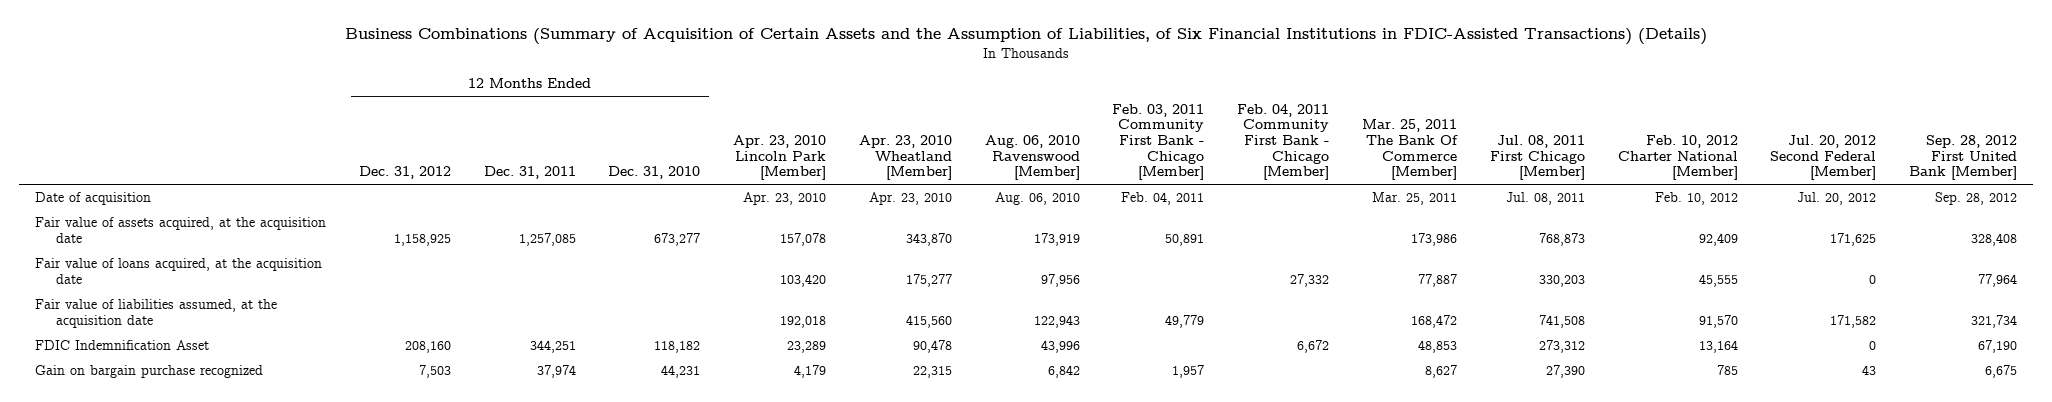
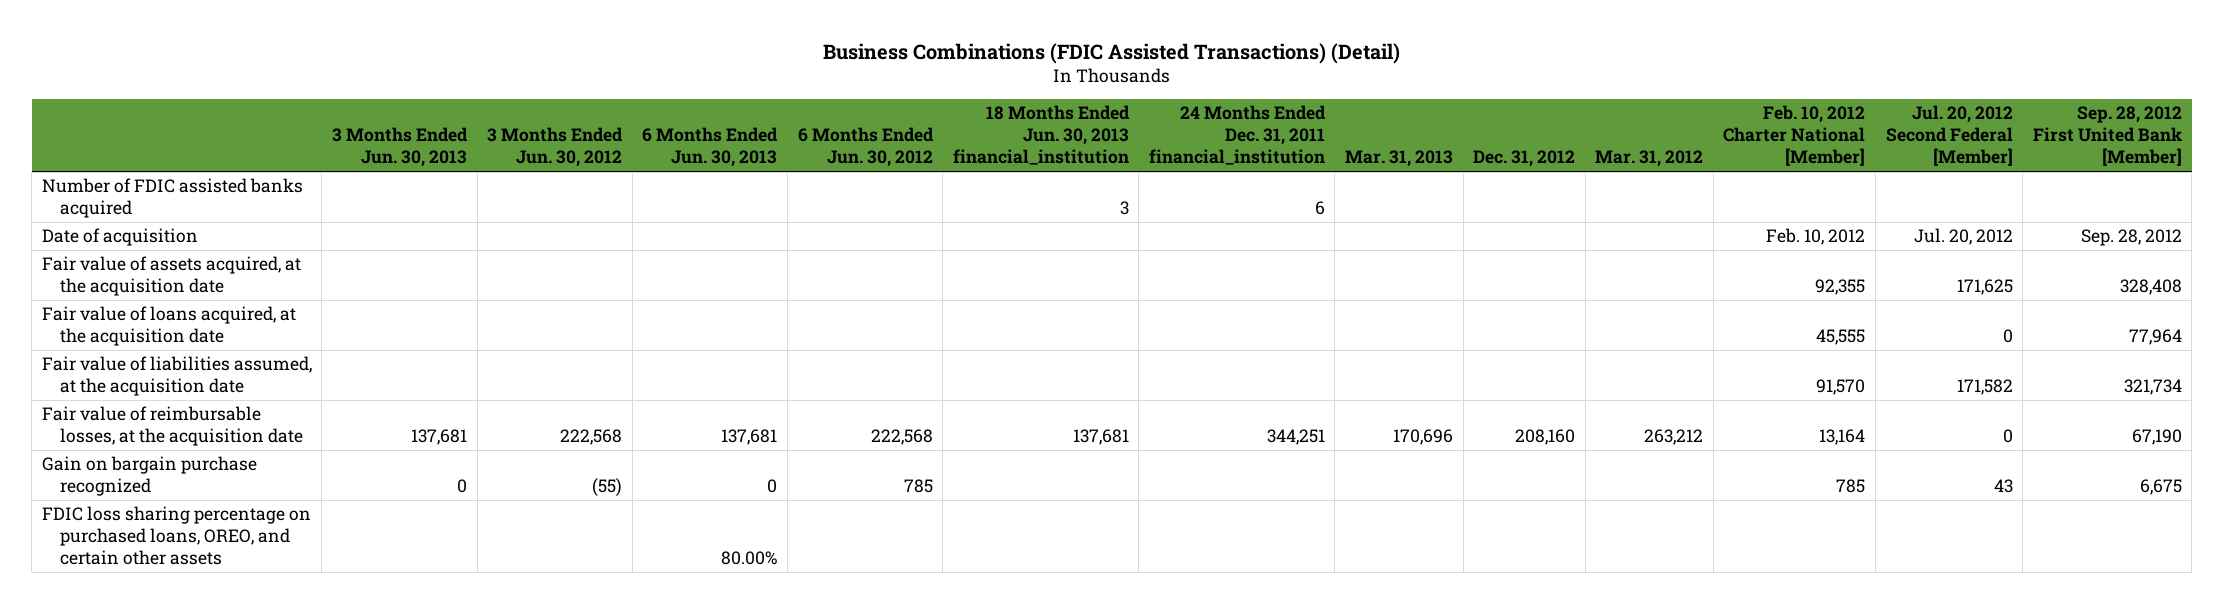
- Business Combinations (Summary of Acquisition of Certain Assets and the Assumption of Liabilities, of Six Financial Institutions in FDIC-Assisted Transactions) (Details)
+ Business Combinations (FDIC Assisted Transactions) (Detail)
- | 12 Months Ended Dec. 31, 2012 | 12 Months Ended Dec. 31, 2011 | 12 Months Ended Dec. 31, 2010 | Apr. 23, 2010 Lincoln Park [Member] | Apr. 23, 2010 Wheatland [Member] | Aug. 06, 2010 Ravenswood [Member] | Feb. 03, 2011 Community First Bank - Chicago [Member] | Feb. 04, 2011 Community First Bank - Chicago [Member] | Mar. 25, 2011 The Bank Of Commerce [Member] | Jul. 08, 2011 First Chicago [Member] | Feb. 10, 2012 Charter National [Member] | Jul. 20, 2012 Second Federal [Member] | Sep. 28, 2012 First United Bank [Member]
+ | 3 Months Ended Jun. 30, 2013 | 3 Months Ended Jun. 30, 2012 | 6 Months Ended Jun. 30, 2013 | 6 Months Ended Jun. 30, 2012 | 18 Months Ended Jun. 30, 2013 financial_institution | 24 Months Ended Dec. 31, 2011 financial_institution | Mar. 31, 2013 | Dec. 31, 2012 | Mar. 31, 2012 | Feb. 10, 2012 Charter National [Member] | Jul. 20, 2012 Second Federal [Member] | Sep. 28, 2012 First United Bank [Member]
+ Number of FDIC assisted banks acquired | | | | | 3 | 6 | | | | | |
- Fair value of assets acquired, at the acquisition date | 1,158,925 | 1,257,085 | 673,277 | 157,078 | 343,870 | 173,919 | 50,891 | | 173,986 | 768,873 | 92,409 | 171,625 | 328,408
+ Fair value of assets acquired, at the acquisition date | | | | | | | | | | 92,355 | 171,625 | 328,408
- FDIC Indemnification Asset | 208,160 | 344,251 | 118,182 | 23,289 | 90,478 | 43,996 | | 6,672 | 48,853 | 273,312 | 13,164 | 0 | 67,190
+ Fair value of reimbursable losses, at the acquisition date | 137,681 | 222,568 | 137,681 | 222,568 | 137,681 | 344,251 | 170,696 | 208,160 | 263,212 | 13,164 | 0 | 67,190
+ FDIC loss sharing percentage on purchased loans, OREO, and certain other assets | | | 80.00% | | | | | | | | |

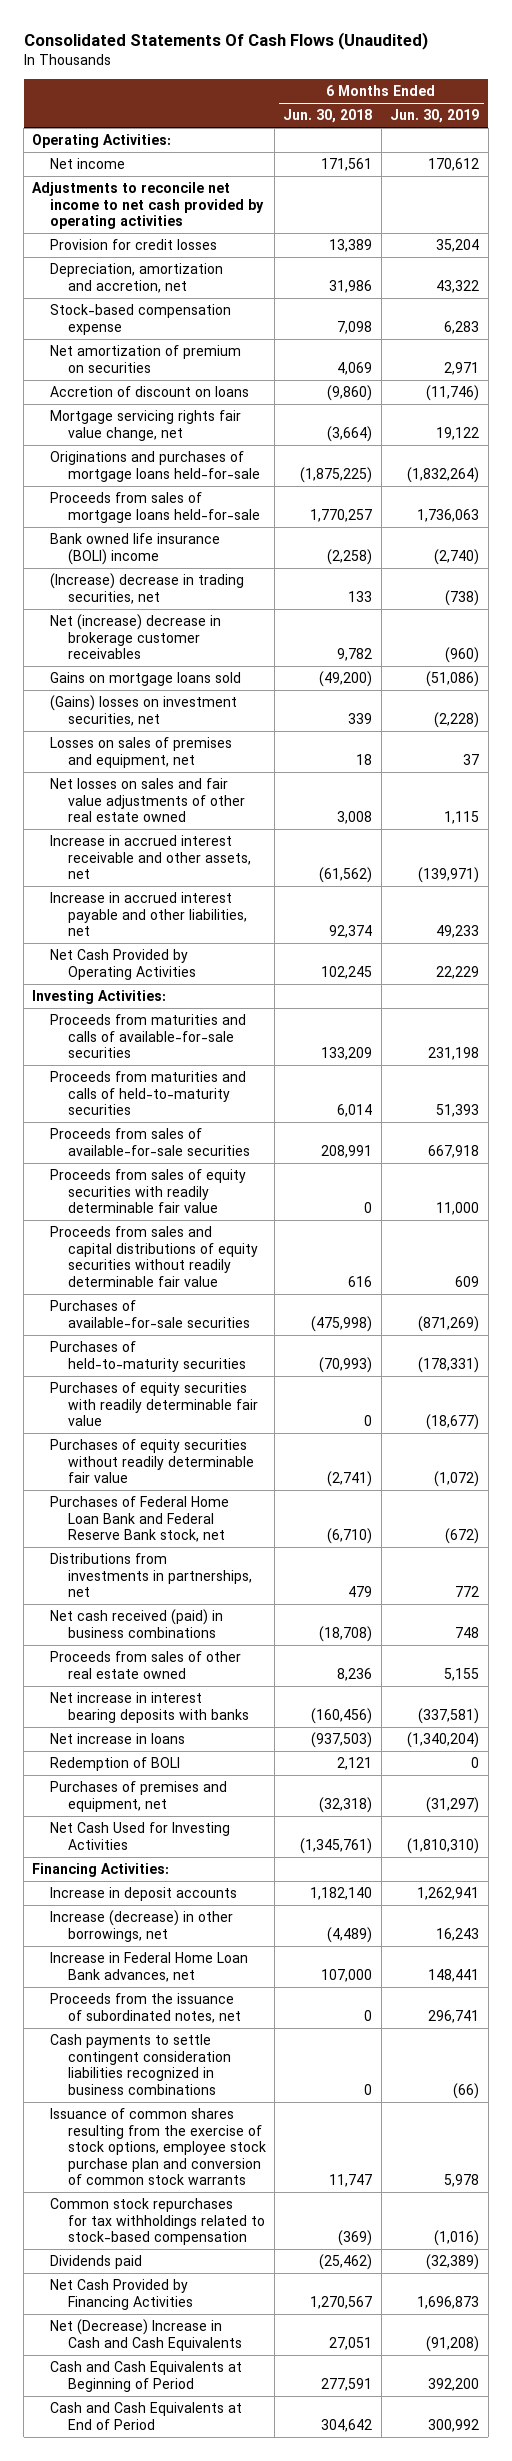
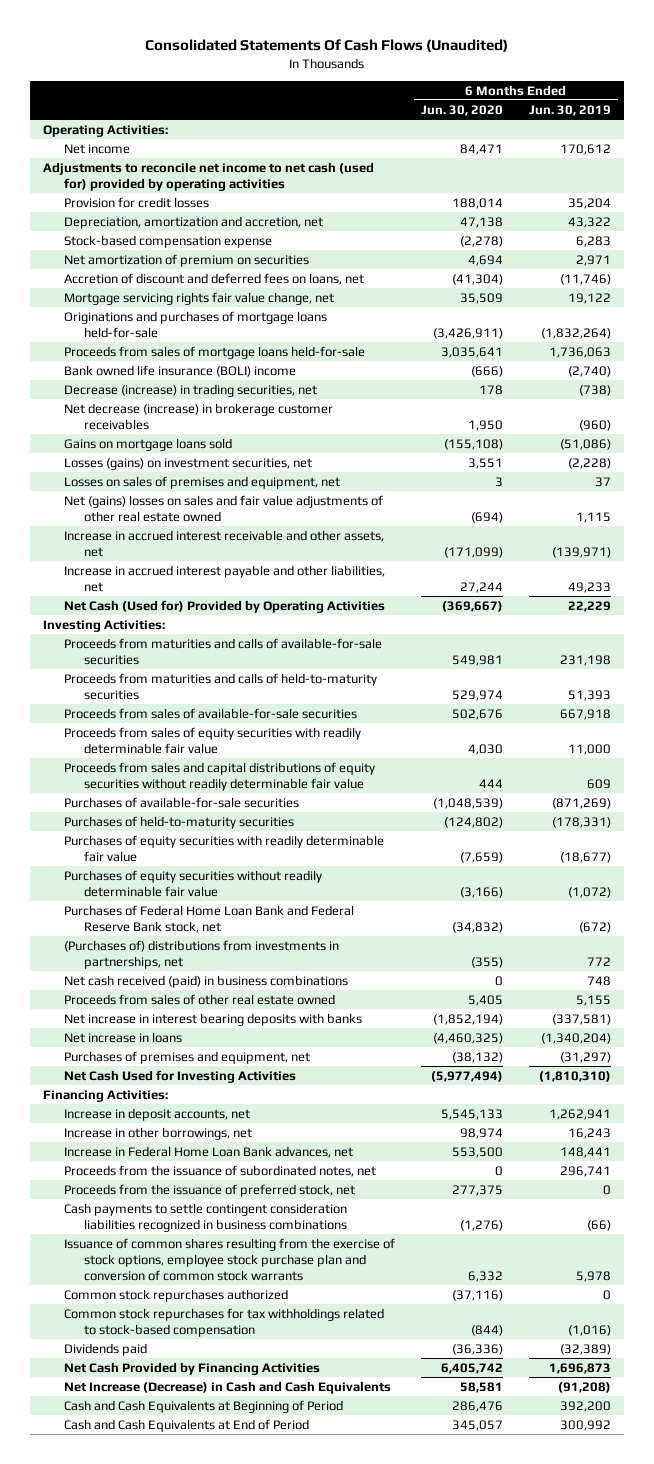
- | 6 Months Ended Jun. 30, 2018 | 6 Months Ended Jun. 30, 2019
+ | 6 Months Ended Jun. 30, 2020 | 6 Months Ended Jun. 30, 2019
- Adjustments to reconcile net income to net cash provided by operating activities
+ Adjustments to reconcile net income to net cash (used for) provided by operating activities
- Accretion of discount on loans | (9,860) | (11,746)
+ Accretion of discount and deferred fees on loans, net | (41,304) | (11,746)
- (Increase) decrease in trading securities, net | 133 | (738)
- Net (increase) decrease in brokerage customer receivables | 9,782 | (960)
+ Decrease (increase) in trading securities, net | 178 | (738)
+ Net decrease (increase) in brokerage customer receivables | 1,950 | (960)
- (Gains) losses on investment securities, net | 339 | (2,228)
+ Losses (gains) on investment securities, net | 3,551 | (2,228)
- Net losses on sales and fair value adjustments of other real estate owned | 3,008 | 1,115
+ Net (gains) losses on sales and fair value adjustments of other real estate owned | (694) | 1,115
- Net Cash Provided by Operating Activities | 102,245 | 22,229
+ Net Cash (Used for) Provided by Operating Activities | (369,667) | 22,229
- Distributions from investments in partnerships, net | 479 | 772
+ (Purchases of) distributions from investments in partnerships, net | (355) | 772
- Redemption of BOLI | 2,121 | 0
- Increase in deposit accounts | 1,182,140 | 1,262,941
- Increase (decrease) in other borrowings, net | (4,489) | 16,243
+ Increase in deposit accounts, net | 5,545,133 | 1,262,941
+ Increase in other borrowings, net | 98,974 | 16,243
+ Proceeds from the issuance of preferred stock, net | 277,375 | 0
+ Common stock repurchases authorized | (37,116) | 0
- Net (Decrease) Increase in Cash and Cash Equivalents | 27,051 | (91,208)
+ Net Increase (Decrease) in Cash and Cash Equivalents | 58,581 | (91,208)

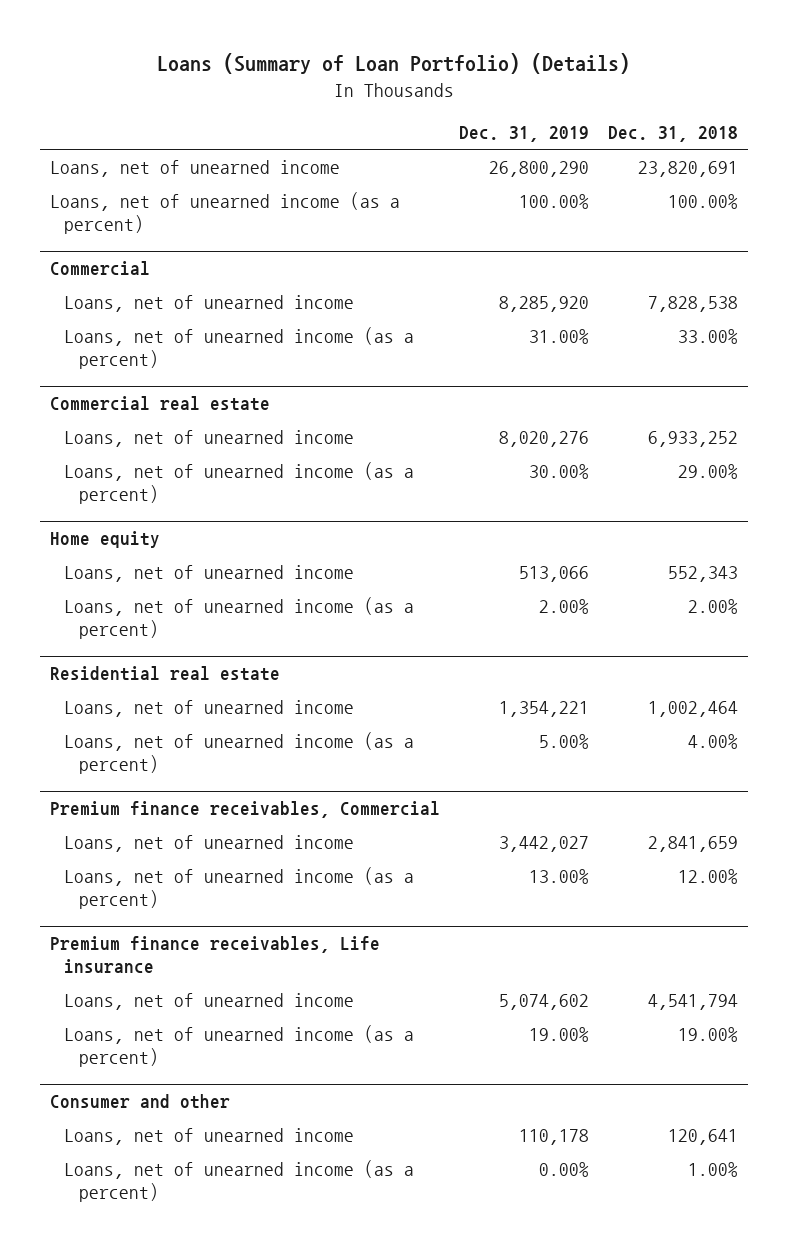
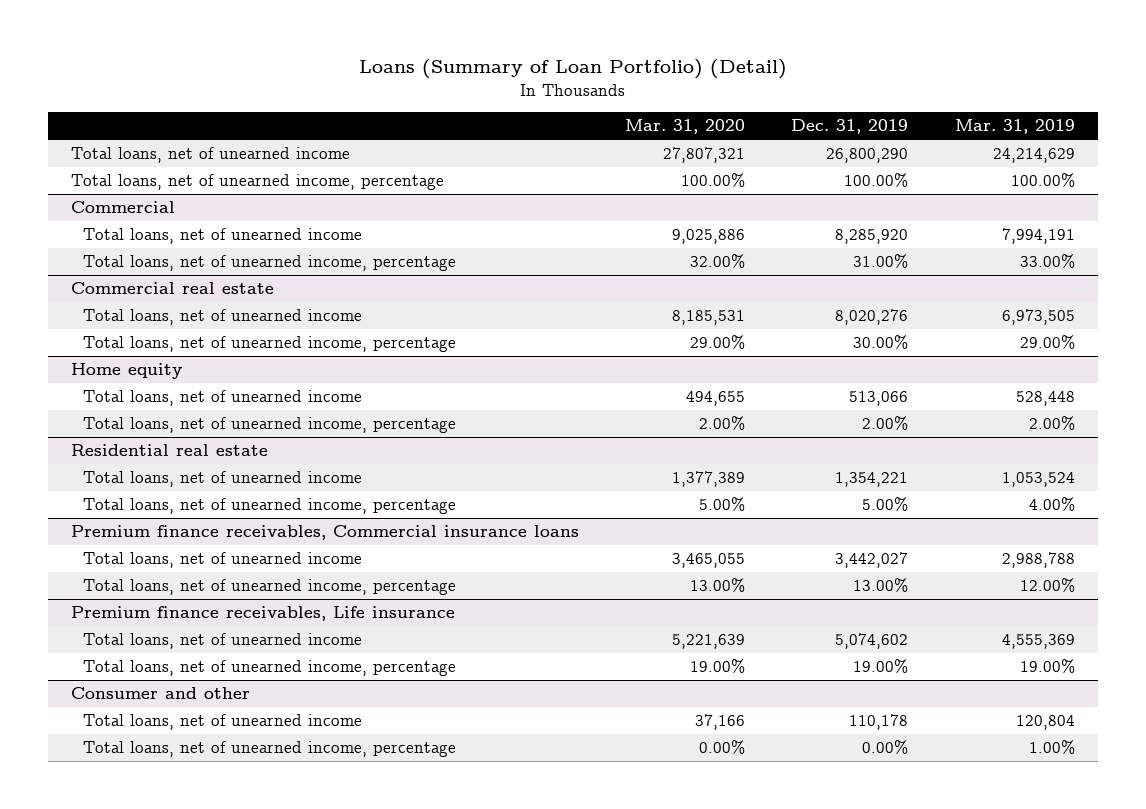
- Loans (Summary of Loan Portfolio) (Details)
+ Loans (Summary of Loan Portfolio) (Detail)
- | Dec. 31, 2019 | Dec. 31, 2018
+ | Mar. 31, 2020 | Dec. 31, 2019 | Mar. 31, 2019
- Loans, net of unearned income | 26,800,290 | 23,820,691
- Loans, net of unearned income (as a percent) | 100.00% | 100.00%
+ Total loans, net of unearned income | 27,807,321 | 26,800,290 | 24,214,629
+ Total loans, net of unearned income, percentage | 100.00% | 100.00% | 100.00%
@ Commercial
- Loans, net of unearned income | 8,285,920 | 7,828,538
- Loans, net of unearned income (as a percent) | 31.00% | 33.00%
+ Total loans, net of unearned income | 9,025,886 | 8,285,920 | 7,994,191
+ Total loans, net of unearned income, percentage | 32.00% | 31.00% | 33.00%
@ Commercial real estate
- Loans, net of unearned income | 8,020,276 | 6,933,252
- Loans, net of unearned income (as a percent) | 30.00% | 29.00%
+ Total loans, net of unearned income | 8,185,531 | 8,020,276 | 6,973,505
+ Total loans, net of unearned income, percentage | 29.00% | 30.00% | 29.00%
@ Home equity
- Loans, net of unearned income | 513,066 | 552,343
- Loans, net of unearned income (as a percent) | 2.00% | 2.00%
+ Total loans, net of unearned income | 494,655 | 513,066 | 528,448
+ Total loans, net of unearned income, percentage | 2.00% | 2.00% | 2.00%
@ Residential real estate
- Loans, net of unearned income | 1,354,221 | 1,002,464
- Loans, net of unearned income (as a percent) | 5.00% | 4.00%
- Premium finance receivables, Commercial
- Loans, net of unearned income | 3,442,027 | 2,841,659
- Loans, net of unearned income (as a percent) | 13.00% | 12.00%
@ Residential real estate
+ Total loans, net of unearned income | 1,377,389 | 1,354,221 | 1,053,524
+ Total loans, net of unearned income, percentage | 5.00% | 5.00% | 4.00%
+ Premium finance receivables, Commercial insurance loans
+ Total loans, net of unearned income | 3,465,055 | 3,442,027 | 2,988,788
+ Total loans, net of unearned income, percentage | 13.00% | 13.00% | 12.00%
@ Premium finance receivables, Life insurance
- Loans, net of unearned income | 5,074,602 | 4,541,794
- Loans, net of unearned income (as a percent) | 19.00% | 19.00%
+ Total loans, net of unearned income | 5,221,639 | 5,074,602 | 4,555,369
+ Total loans, net of unearned income, percentage | 19.00% | 19.00% | 19.00%
@ Consumer and other
- Loans, net of unearned income | 110,178 | 120,641
- Loans, net of unearned income (as a percent) | 0.00% | 1.00%
+ Total loans, net of unearned income | 37,166 | 110,178 | 120,804
+ Total loans, net of unearned income, percentage | 0.00% | 0.00% | 1.00%

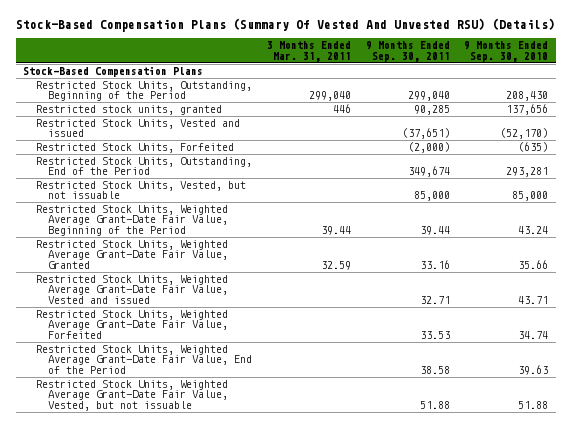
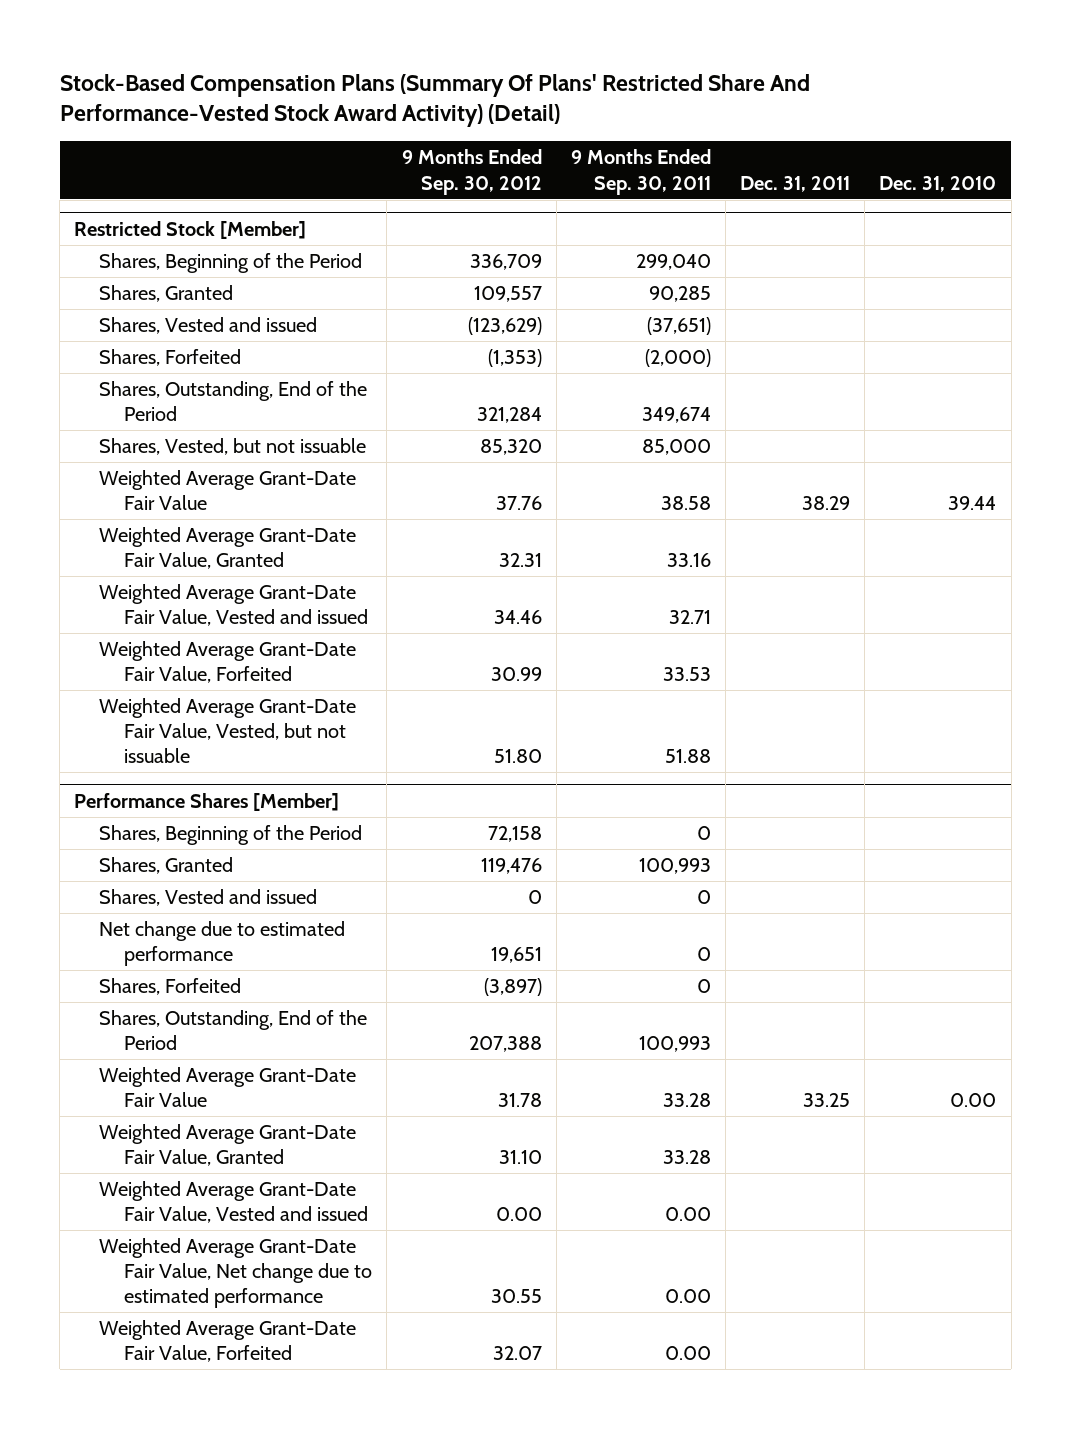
- Stock-Based Compensation Plans (Summary Of Vested And Unvested RSU) (Details)
+ Stock-Based Compensation Plans (Summary Of Plans' Restricted Share And Performance-Vested Stock Award Activity) (Detail)
- | 3 Months Ended Mar. 31, 2011 | 9 Months Ended Sep. 30, 2011 | 9 Months Ended Sep. 30, 2010
+ | 9 Months Ended Sep. 30, 2012 | 9 Months Ended Sep. 30, 2011 | Dec. 31, 2011 | Dec. 31, 2010
- Stock-Based Compensation Plans
- Restricted Stock Units, Outstanding, Beginning of the Period | 299,040 | 299,040 | 208,430
- Restricted stock units, granted | 446 | 90,285 | 137,656
- Restricted Stock Units, Vested and issued | | (37,651) | (52,170)
- Restricted Stock Units, Forfeited | | (2,000) | (635)
- Restricted Stock Units, Outstanding, End of the Period | | 349,674 | 293,281
- Restricted Stock Units, Vested, but not issuable | | 85,000 | 85,000
- Restricted Stock Units, Weighted Average Grant-Date Fair Value, Beginning of the Period | 39.44 | 39.44 | 43.24
- Restricted Stock Units, Weighted Average Grant-Date Fair Value, Granted | 32.59 | 33.16 | 35.66
- Restricted Stock Units, Weighted Average Grant-Date Fair Value, Vested and issued | | 32.71 | 43.71
- Restricted Stock Units, Weighted Average Grant-Date Fair Value, Forfeited | | 33.53 | 34.74
- Restricted Stock Units, Weighted Average Grant-Date Fair Value, End of the Period | | 38.58 | 39.63
- Restricted Stock Units, Weighted Average Grant-Date Fair Value, Vested, but not issuable | | 51.88 | 51.88
+ Restricted Stock [Member]
+ Shares, Beginning of the Period | 336,709 | 299,040 | |
+ Shares, Granted | 109,557 | 90,285 | |
+ Shares, Vested and issued | (123,629) | (37,651) | |
+ Shares, Forfeited | (1,353) | (2,000) | |
+ Shares, Outstanding, End of the Period | 321,284 | 349,674 | |
+ Shares, Vested, but not issuable | 85,320 | 85,000 | |
+ Weighted Average Grant-Date Fair Value | 37.76 | 38.58 | 38.29 | 39.44
+ Weighted Average Grant-Date Fair Value, Granted | 32.31 | 33.16 | |
+ Weighted Average Grant-Date Fair Value, Vested and issued | 34.46 | 32.71 | |
+ Weighted Average Grant-Date Fair Value, Forfeited | 30.99 | 33.53 | |
+ Weighted Average Grant-Date Fair Value, Vested, but not issuable | 51.80 | 51.88 | |
+ Performance Shares [Member]
+ Shares, Beginning of the Period | 72,158 | 0 | |
+ Shares, Granted | 119,476 | 100,993 | |
+ Shares, Vested and issued | 0 | 0 | |
+ Net change due to estimated performance | 19,651 | 0 | |
+ Shares, Forfeited | (3,897) | 0 | |
+ Shares, Outstanding, End of the Period | 207,388 | 100,993 | |
+ Weighted Average Grant-Date Fair Value | 31.78 | 33.28 | 33.25 | 0.00
+ Weighted Average Grant-Date Fair Value, Granted | 31.10 | 33.28 | |
+ Weighted Average Grant-Date Fair Value, Vested and issued | 0.00 | 0.00 | |
+ Weighted Average Grant-Date Fair Value, Net change due to estimated performance | 30.55 | 0.00 | |
+ Weighted Average Grant-Date Fair Value, Forfeited | 32.07 | 0.00 | |

